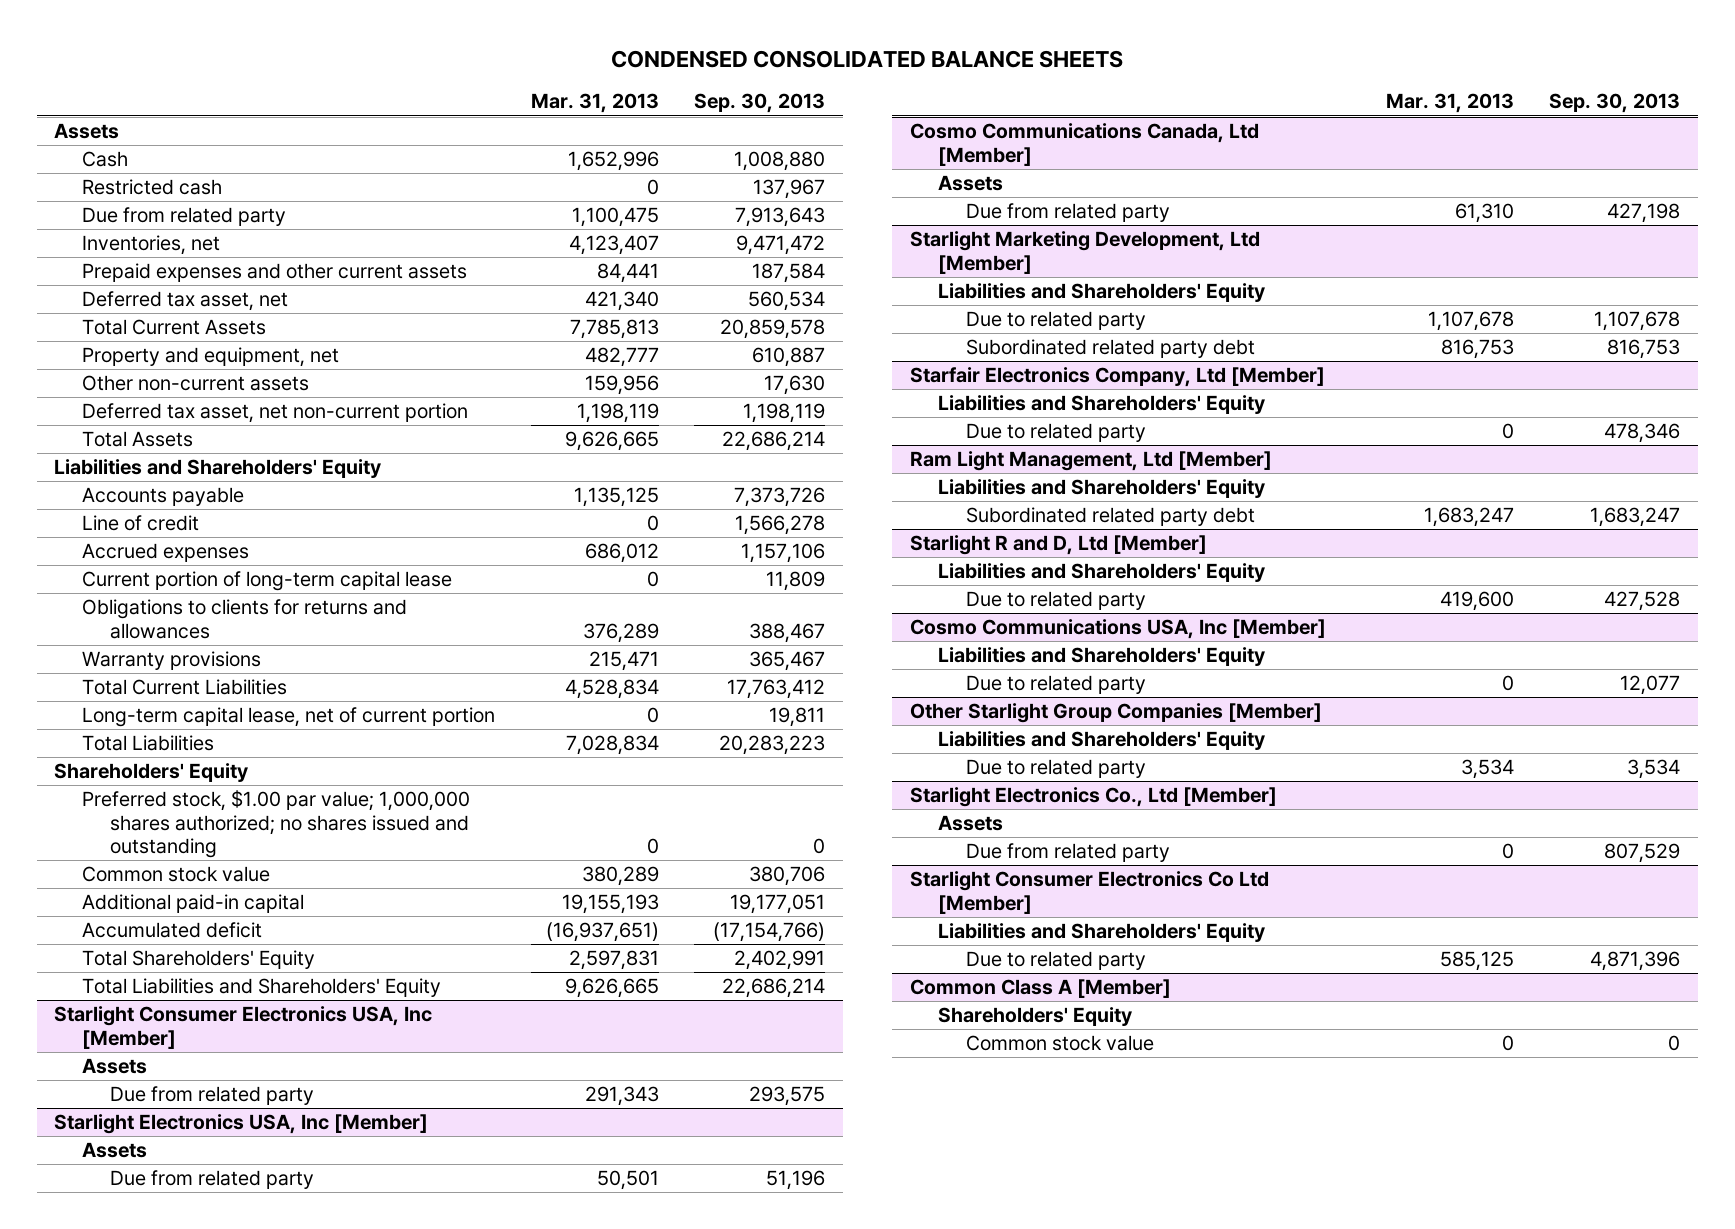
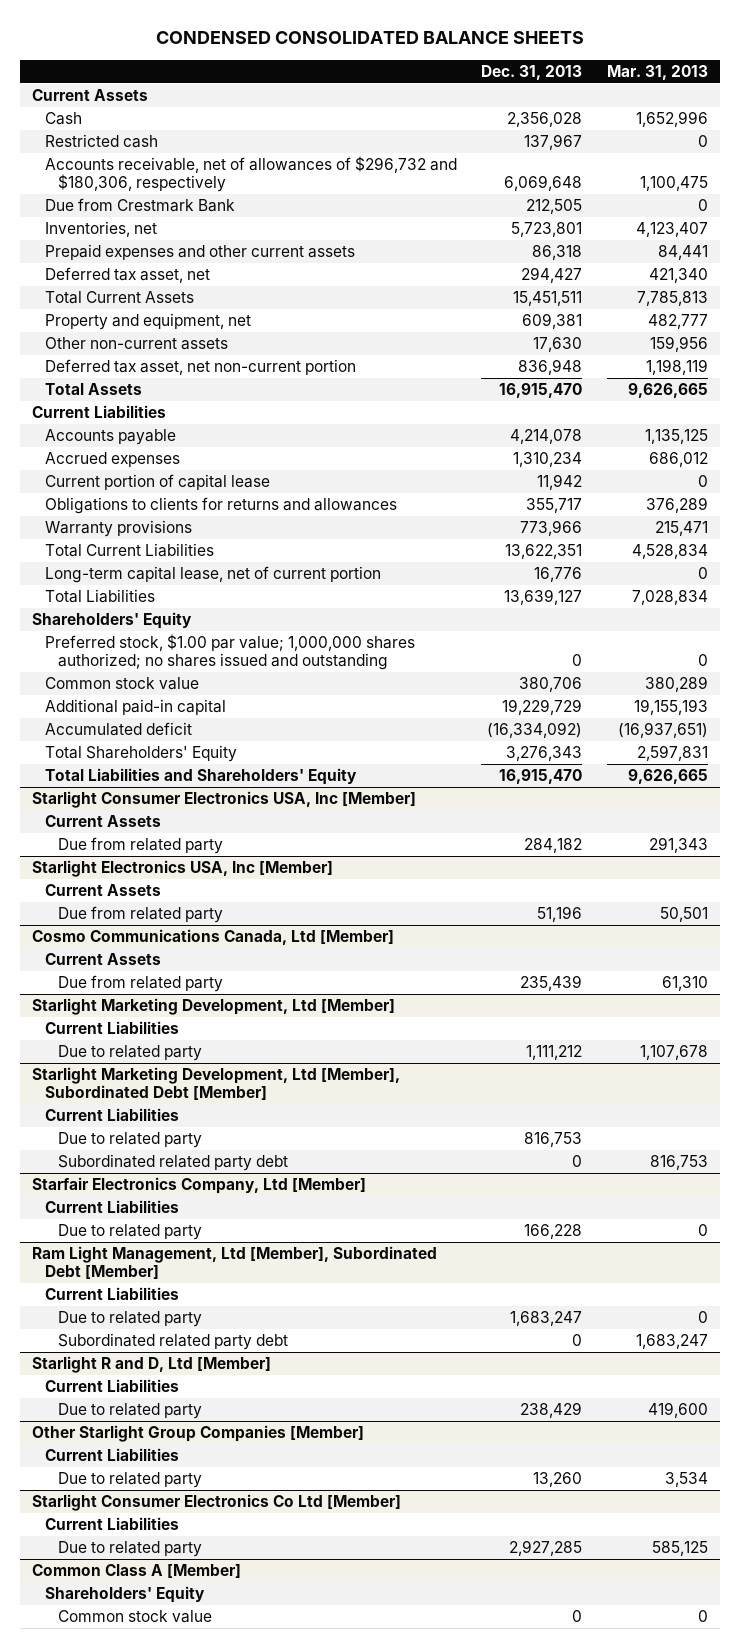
- | Mar. 31, 2013 | Sep. 30, 2013
+ | Dec. 31, 2013 | Mar. 31, 2013
- Assets
+ Current Assets
- Due from related party | 1,100,475 | 7,913,643
+ Accounts receivable, net of allowances of $296,732 and $180,306, respectively | 6,069,648 | 1,100,475
+ Due from Crestmark Bank | 212,505 | 0
- Liabilities and Shareholders' Equity
+ Current Liabilities
- Line of credit | 0 | 1,566,278
- Current portion of long-term capital lease | 0 | 11,809
+ Current portion of capital lease | 11,942 | 0
@ Starlight Consumer Electronics USA, Inc [Member]
- Assets
+ Current Assets
@ Starlight Electronics USA, Inc [Member]
- Assets
+ Current Assets
@ Cosmo Communications Canada, Ltd [Member]
- Assets
+ Current Assets
@ Starlight Marketing Development, Ltd [Member]
- Liabilities and Shareholders' Equity
+ Current Liabilities
+ Starlight Marketing Development, Ltd [Member], Subordinated Debt [Member]
+ Current Liabilities
+ Due to related party | 816,753 |
@ Starfair Electronics Company, Ltd [Member]
- Liabilities and Shareholders' Equity
+ Current Liabilities
- Ram Light Management, Ltd [Member]
- Liabilities and Shareholders' Equity
+ Ram Light Management, Ltd [Member], Subordinated Debt [Member]
+ Current Liabilities
+ Due to related party | 1,683,247 | 0
@ Starlight R and D, Ltd [Member]
- Liabilities and Shareholders' Equity
+ Current Liabilities
- Cosmo Communications USA, Inc [Member]
- Liabilities and Shareholders' Equity
- Due to related party | 0 | 12,077
@ Other Starlight Group Companies [Member]
- Liabilities and Shareholders' Equity
+ Current Liabilities
- Starlight Electronics Co., Ltd [Member]
- Assets
- Due from related party | 0 | 807,529
@ Starlight Consumer Electronics Co Ltd [Member]
- Liabilities and Shareholders' Equity
+ Current Liabilities

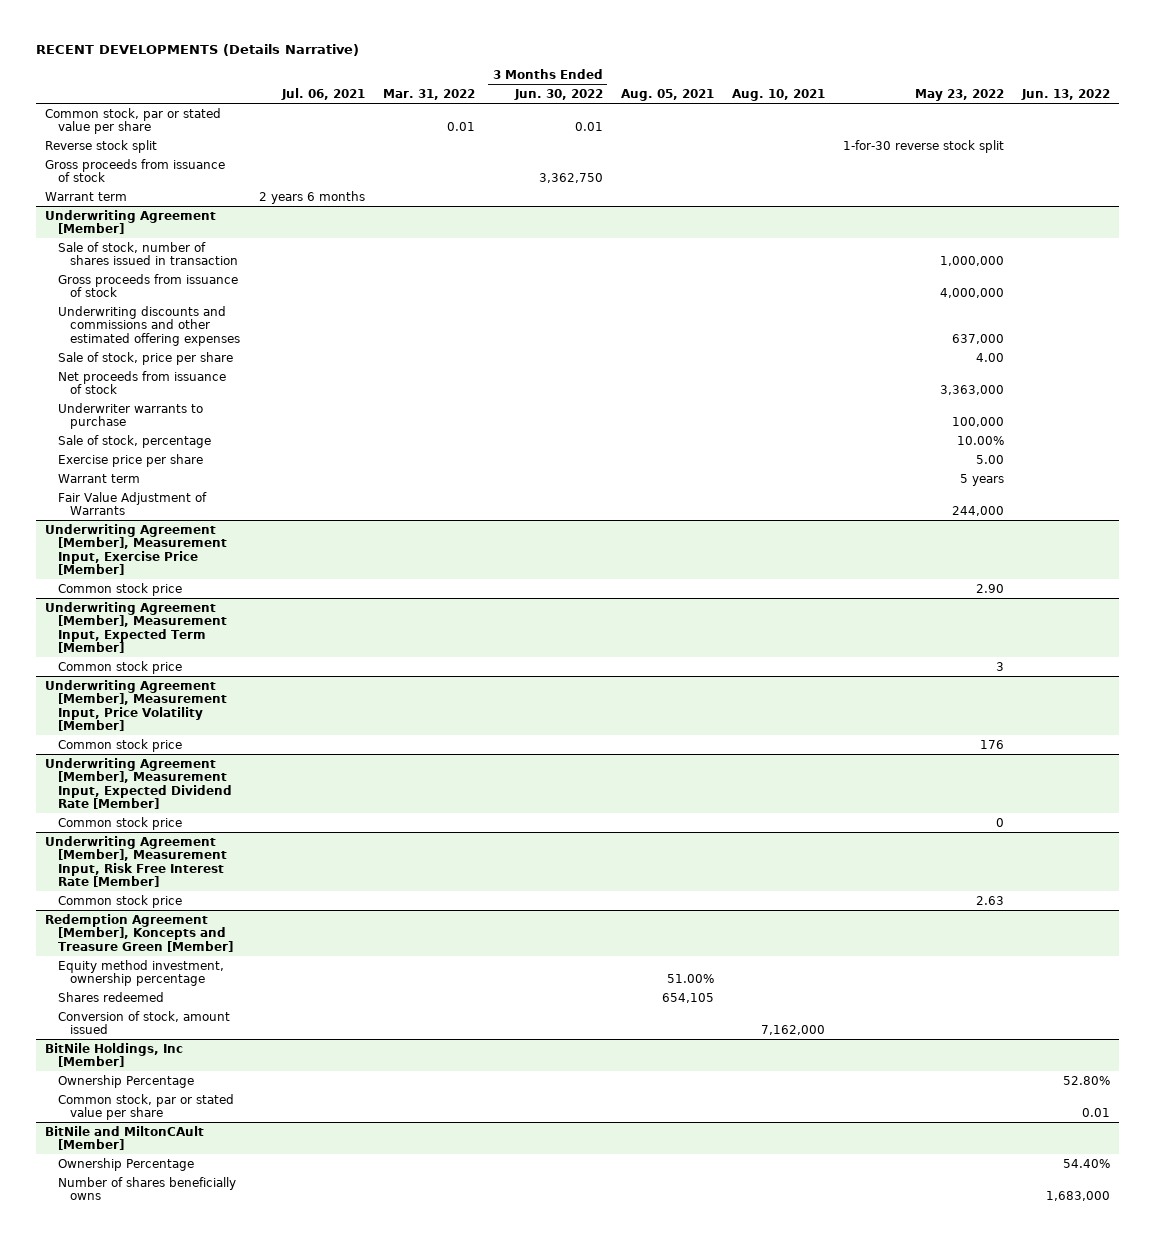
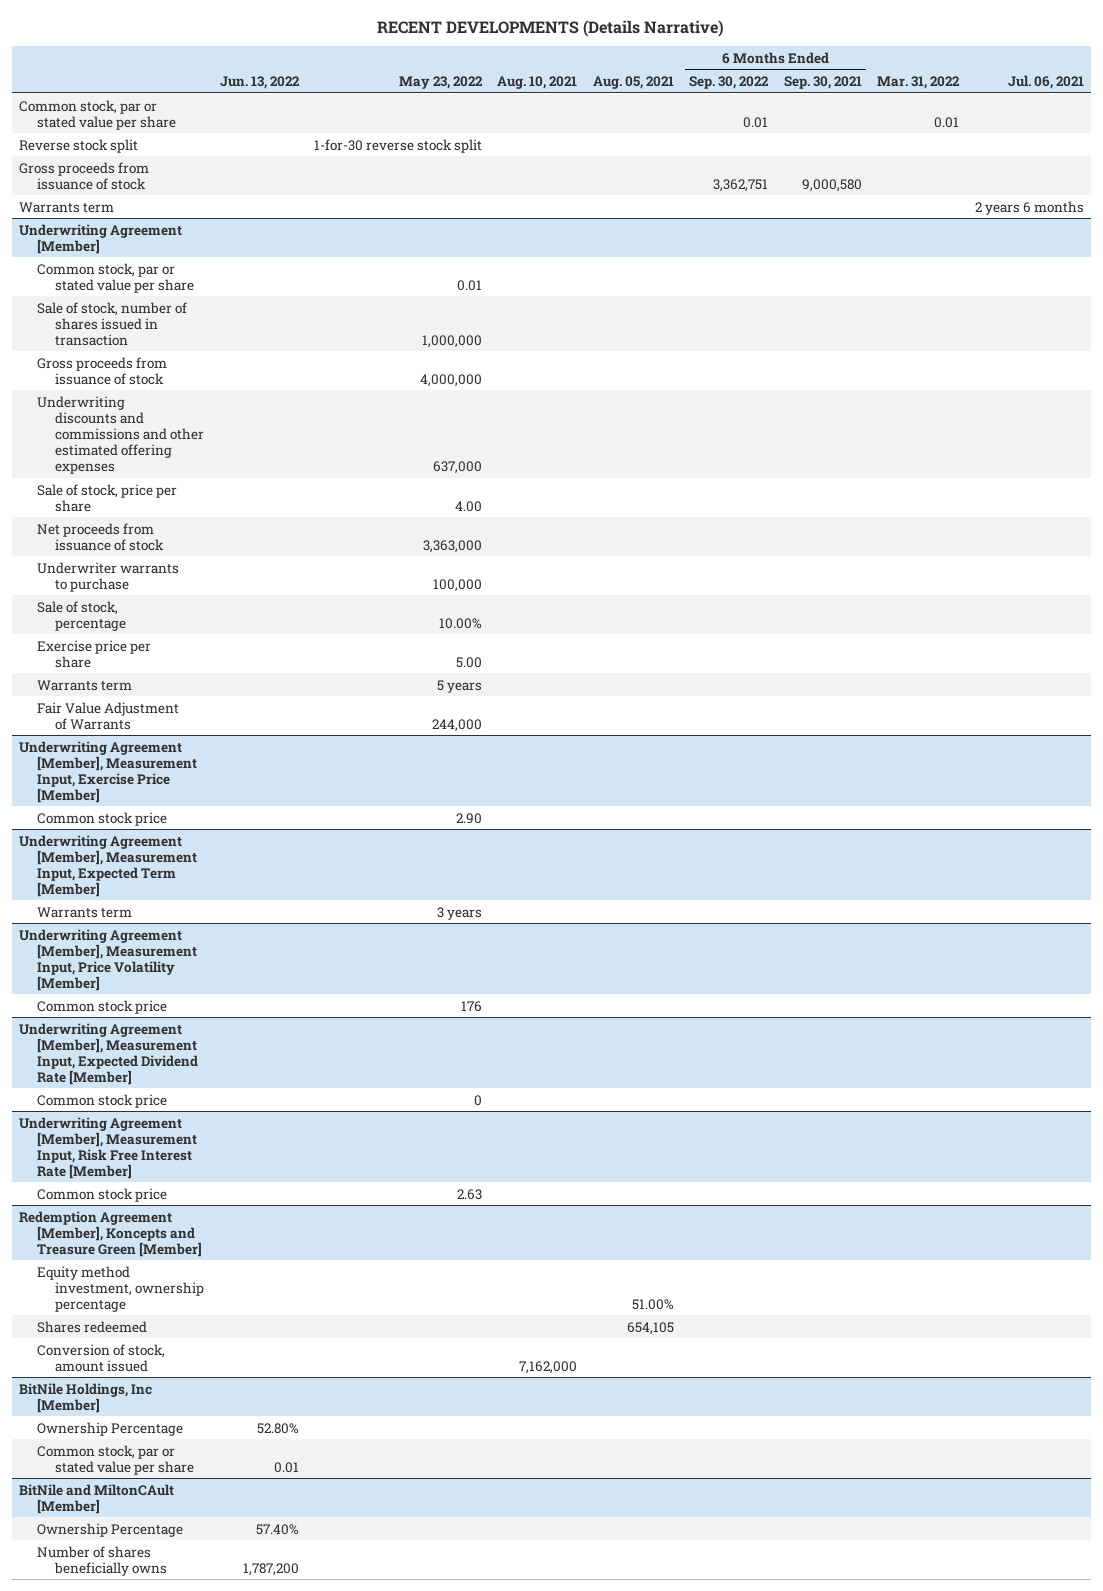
- | Jul. 06, 2021 | Mar. 31, 2022 | 3 Months Ended Jun. 30, 2022 | Aug. 05, 2021 | Aug. 10, 2021 | May 23, 2022 | Jun. 13, 2022
+ | Jun. 13, 2022 | May 23, 2022 | Aug. 10, 2021 | Aug. 05, 2021 | 6 Months Ended Sep. 30, 2022 | 6 Months Ended Sep. 30, 2021 | Mar. 31, 2022 | Jul. 06, 2021
- Warrant term | 2 years 6 months | | | | | |
+ Warrants term | | | | | | | | 2 years 6 months
@ Underwriting Agreement [Member]
+ Common stock, par or stated value per share | | 0.01 | | | | | |
- Warrant term | | | | | | 5 years |
+ Warrants term | | 5 years | | | | | |
@ Underwriting Agreement [Member], Measurement Input, Expected Term [Member]
- Common stock price | | | | | | 3 |
+ Warrants term | | 3 years | | | | | |
@ BitNile and MiltonCAult [Member]
- Ownership Percentage | | | | | | | 54.40%
- Number of shares beneficially owns | | | | | | | 1,683,000
+ Ownership Percentage | 57.40% | | | | | | |
+ Number of shares beneficially owns | 1,787,200 | | | | | | |

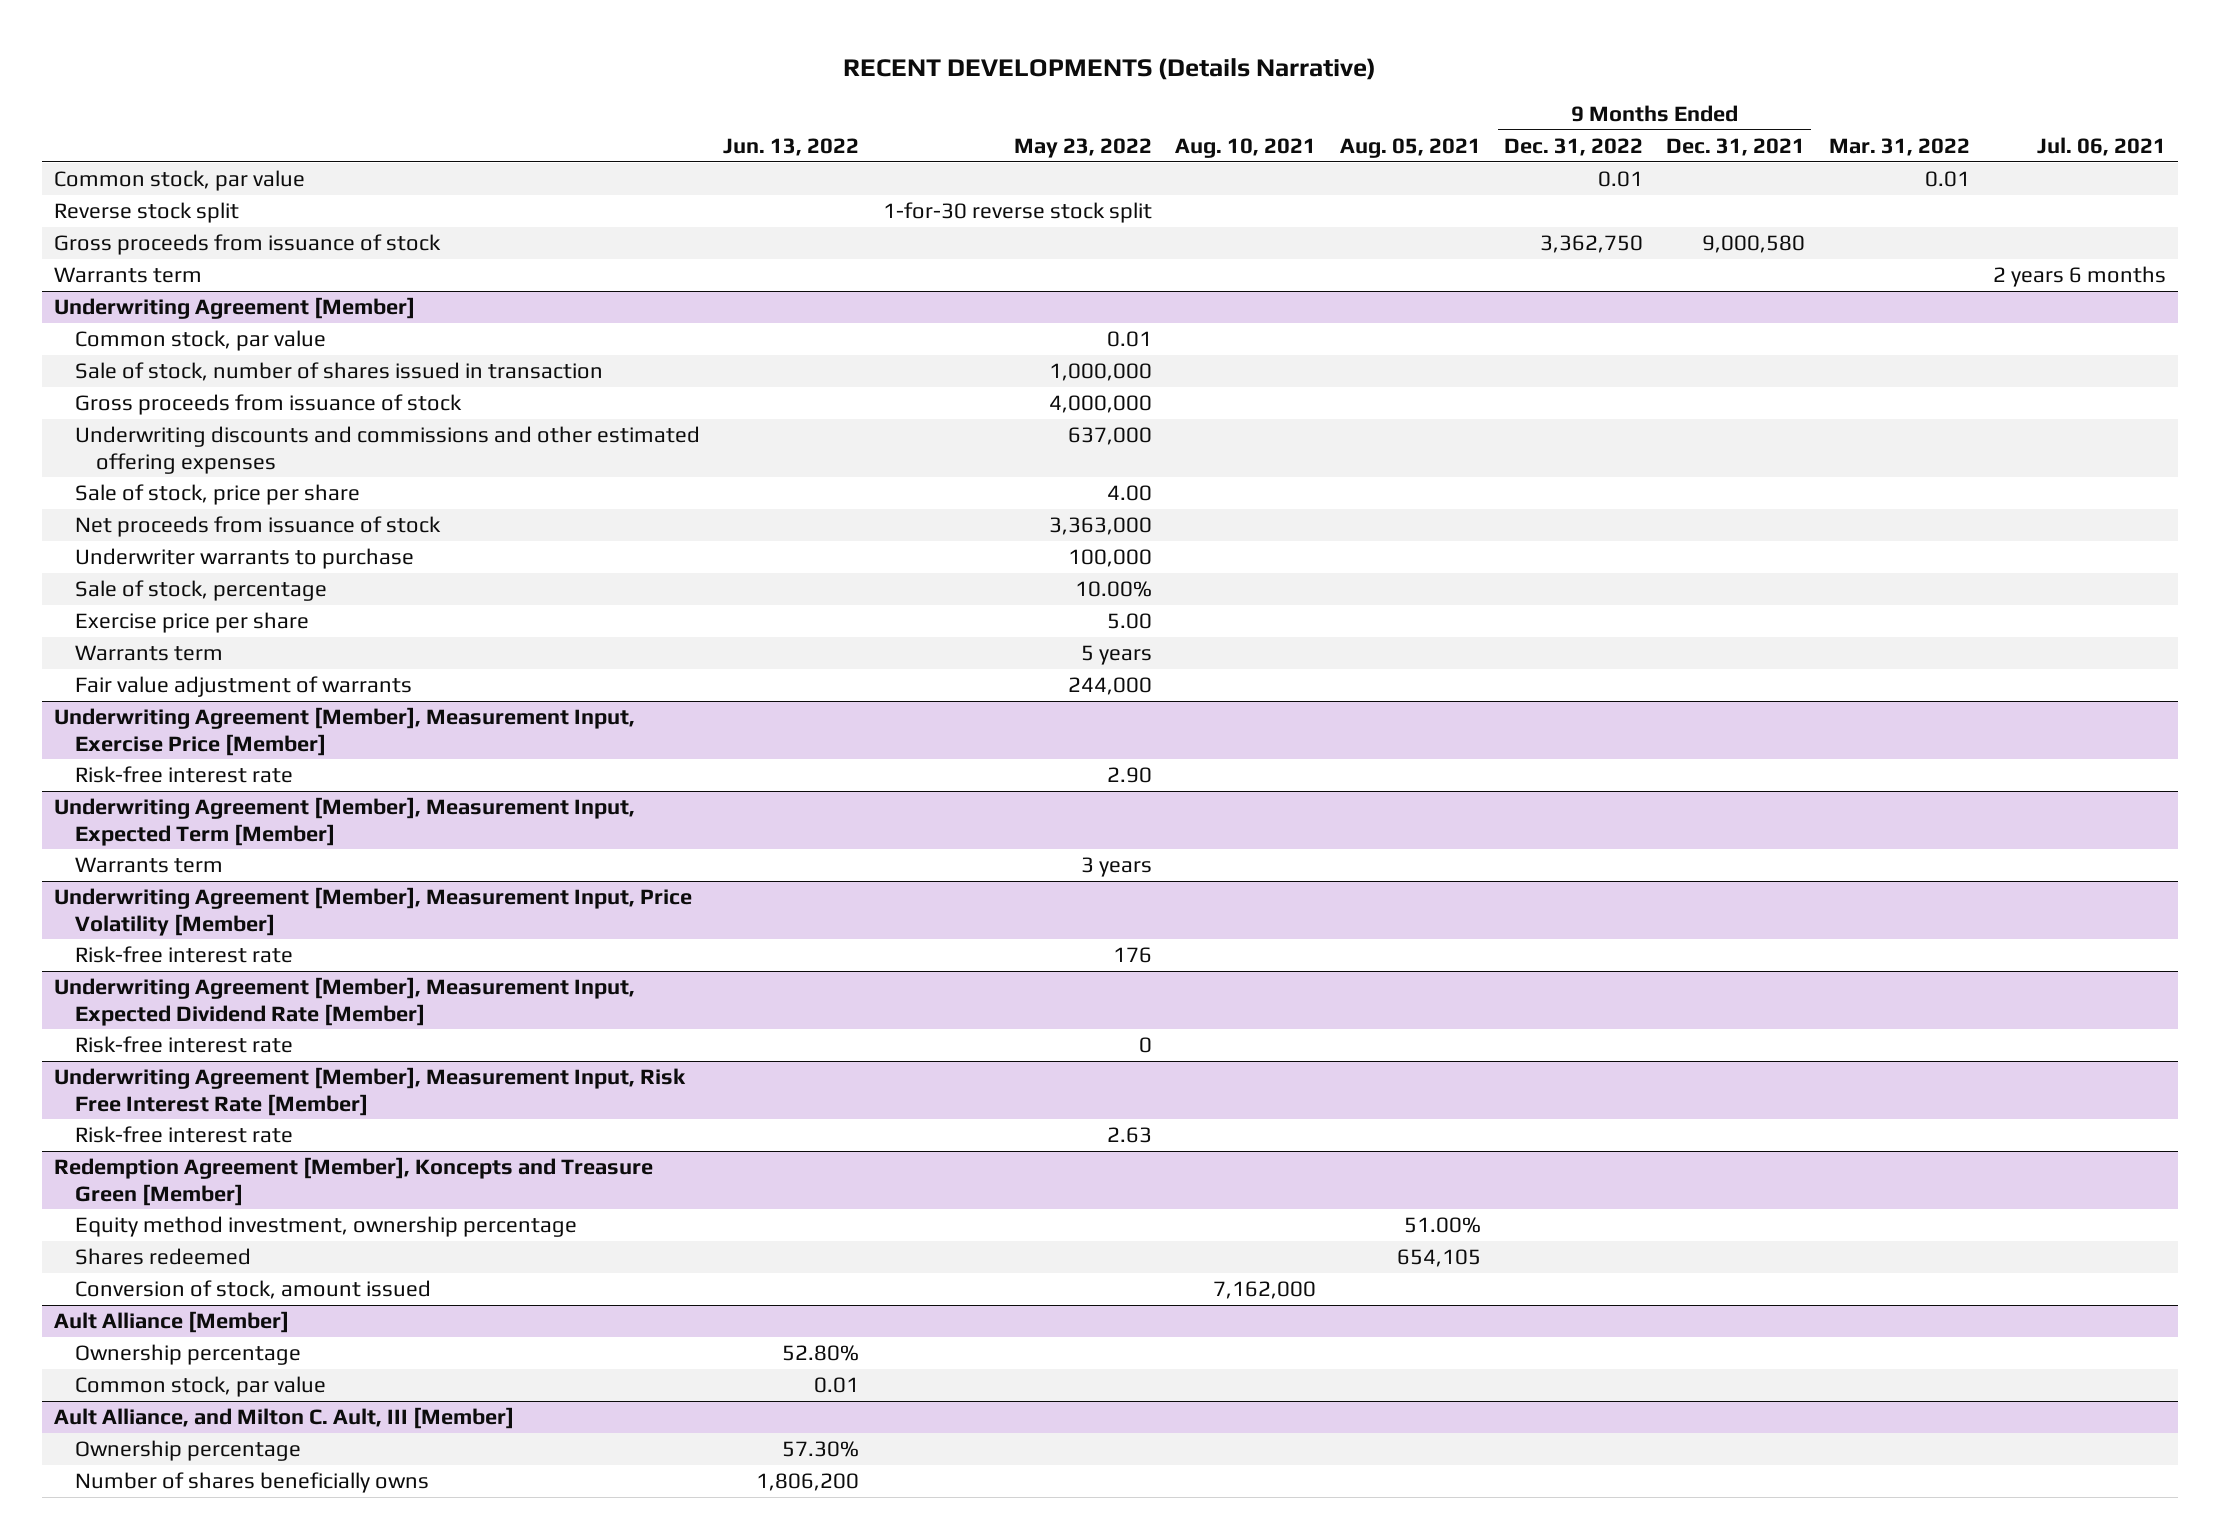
- | Jun. 13, 2022 | May 23, 2022 | Aug. 10, 2021 | Aug. 05, 2021 | 6 Months Ended Sep. 30, 2022 | 6 Months Ended Sep. 30, 2021 | Mar. 31, 2022 | Jul. 06, 2021
+ | Jun. 13, 2022 | May 23, 2022 | Aug. 10, 2021 | Aug. 05, 2021 | 9 Months Ended Dec. 31, 2022 | 9 Months Ended Dec. 31, 2021 | Mar. 31, 2022 | Jul. 06, 2021
- Common stock, par or stated value per share | | | | | 0.01 | | 0.01 |
+ Common stock, par value | | | | | 0.01 | | 0.01 |
@ Underwriting Agreement [Member]
- Common stock, par or stated value per share | | 0.01 | | | | | |
+ Common stock, par value | | 0.01 | | | | | |
- Fair Value Adjustment of Warrants | | 244,000 | | | | | |
+ Fair value adjustment of warrants | | 244,000 | | | | | |
@ Underwriting Agreement [Member], Measurement Input, Exercise Price [Member]
- Common stock price | | 2.90 | | | | | |
+ Risk-free interest rate | | 2.90 | | | | | |
@ Underwriting Agreement [Member], Measurement Input, Price Volatility [Member]
- Common stock price | | 176 | | | | | |
+ Risk-free interest rate | | 176 | | | | | |
@ Underwriting Agreement [Member], Measurement Input, Expected Dividend Rate [Member]
- Common stock price | | 0 | | | | | |
+ Risk-free interest rate | | 0 | | | | | |
@ Underwriting Agreement [Member], Measurement Input, Risk Free Interest Rate [Member]
- Common stock price | | 2.63 | | | | | |
+ Risk-free interest rate | | 2.63 | | | | | |
- BitNile Holdings, Inc [Member]
- Ownership Percentage | 52.80% | | | | | | |
- Common stock, par or stated value per share | 0.01 | | | | | | |
- BitNile and MiltonCAult [Member]
- Ownership Percentage | 57.40% | | | | | | |
- Number of shares beneficially owns | 1,787,200 | | | | | | |
+ Ault Alliance [Member]
+ Ownership percentage | 52.80% | | | | | | |
+ Common stock, par value | 0.01 | | | | | | |
+ Ault Alliance, and Milton C. Ault, III [Member]
+ Ownership percentage | 57.30% | | | | | | |
+ Number of shares beneficially owns | 1,806,200 | | | | | | |

